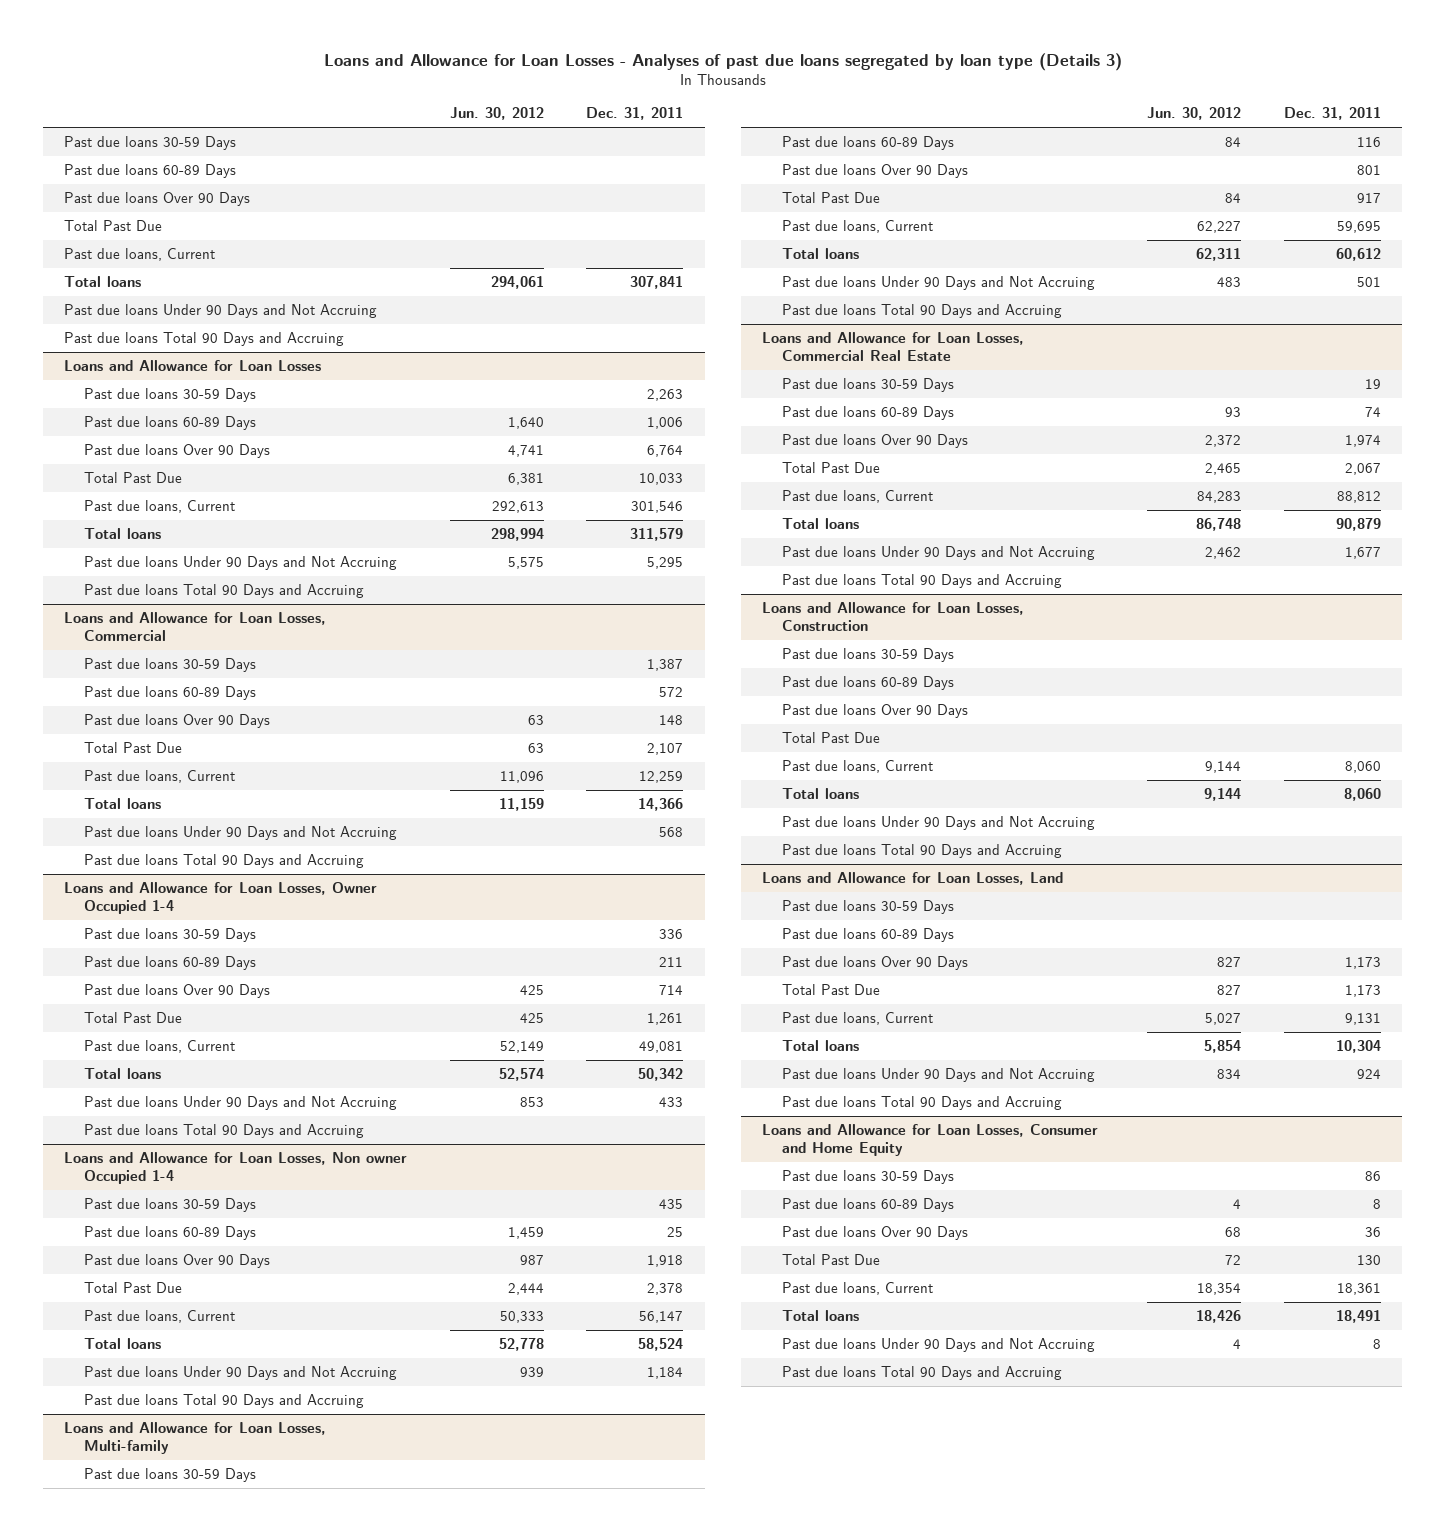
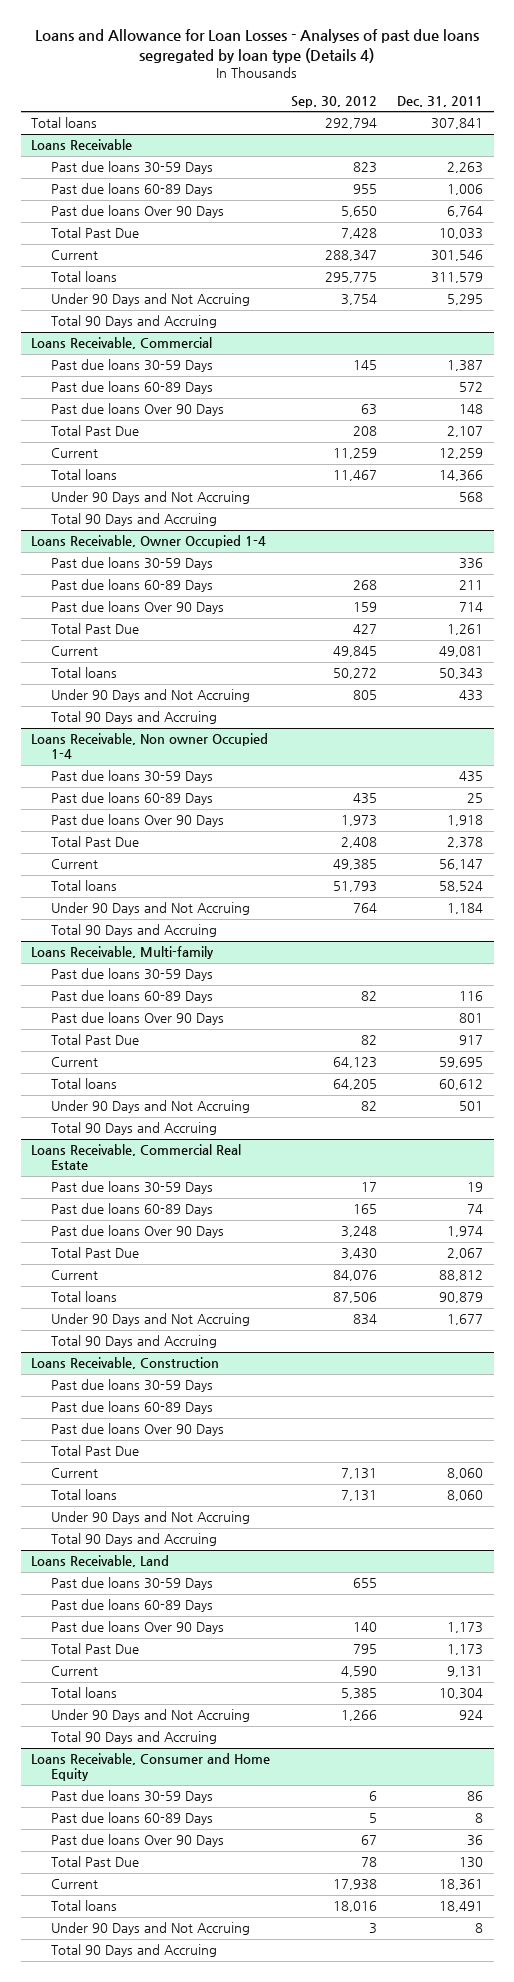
- Loans and Allowance for Loan Losses - Analyses of past due loans segregated by loan type (Details 3)
+ Loans and Allowance for Loan Losses - Analyses of past due loans segregated by loan type (Details 4)
- | Jun. 30, 2012 | Dec. 31, 2011
+ | Sep. 30, 2012 | Dec. 31, 2011
- Past due loans 30-59 Days
- Past due loans 60-89 Days
- Past due loans Over 90 Days
- Total Past Due
- Past due loans, Current
- Past due loans Under 90 Days and Not Accruing
- Past due loans Total 90 Days and Accruing
- Loans and Allowance for Loan Losses
+ Loans Receivable
- Past due loans, Current | 292,613 | 301,546
+ Current | 288,347 | 301,546
- Past due loans Under 90 Days and Not Accruing | 5,575 | 5,295
- Past due loans Total 90 Days and Accruing
- Loans and Allowance for Loan Losses, Commercial
+ Under 90 Days and Not Accruing | 3,754 | 5,295
+ Total 90 Days and Accruing
+ Loans Receivable, Commercial
- Past due loans, Current | 11,096 | 12,259
+ Current | 11,259 | 12,259
- Past due loans Under 90 Days and Not Accruing | | 568
- Past due loans Total 90 Days and Accruing
- Loans and Allowance for Loan Losses, Owner Occupied 1-4
+ Under 90 Days and Not Accruing | | 568
+ Total 90 Days and Accruing
+ Loans Receivable, Owner Occupied 1-4
- Past due loans, Current | 52,149 | 49,081
- Total loans | 52,574 | 50,342
- Past due loans Under 90 Days and Not Accruing | 853 | 433
- Past due loans Total 90 Days and Accruing
- Loans and Allowance for Loan Losses, Non owner Occupied 1-4
+ Current | 49,845 | 49,081
+ Total loans | 50,272 | 50,343
+ Under 90 Days and Not Accruing | 805 | 433
+ Total 90 Days and Accruing
+ Loans Receivable, Non owner Occupied 1-4
- Past due loans, Current | 50,333 | 56,147
+ Current | 49,385 | 56,147
- Past due loans Under 90 Days and Not Accruing | 939 | 1,184
- Past due loans Total 90 Days and Accruing
- Loans and Allowance for Loan Losses, Multi-family
+ Under 90 Days and Not Accruing | 764 | 1,184
+ Total 90 Days and Accruing
+ Loans Receivable, Multi-family
- Past due loans, Current | 62,227 | 59,695
+ Current | 64,123 | 59,695
- Past due loans Under 90 Days and Not Accruing | 483 | 501
- Past due loans Total 90 Days and Accruing
- Loans and Allowance for Loan Losses, Commercial Real Estate
+ Under 90 Days and Not Accruing | 82 | 501
+ Total 90 Days and Accruing
+ Loans Receivable, Commercial Real Estate
- Past due loans, Current | 84,283 | 88,812
+ Current | 84,076 | 88,812
- Past due loans Under 90 Days and Not Accruing | 2,462 | 1,677
- Past due loans Total 90 Days and Accruing
- Loans and Allowance for Loan Losses, Construction
+ Under 90 Days and Not Accruing | 834 | 1,677
+ Total 90 Days and Accruing
+ Loans Receivable, Construction
- Past due loans, Current | 9,144 | 8,060
+ Current | 7,131 | 8,060
- Past due loans Under 90 Days and Not Accruing
- Past due loans Total 90 Days and Accruing
- Loans and Allowance for Loan Losses, Land
+ Under 90 Days and Not Accruing
+ Total 90 Days and Accruing
+ Loans Receivable, Land
- Past due loans, Current | 5,027 | 9,131
+ Current | 4,590 | 9,131
- Past due loans Under 90 Days and Not Accruing | 834 | 924
- Past due loans Total 90 Days and Accruing
- Loans and Allowance for Loan Losses, Consumer and Home Equity
+ Under 90 Days and Not Accruing | 1,266 | 924
+ Total 90 Days and Accruing
+ Loans Receivable, Consumer and Home Equity
- Past due loans, Current | 18,354 | 18,361
+ Current | 17,938 | 18,361
- Past due loans Under 90 Days and Not Accruing | 4 | 8
- Past due loans Total 90 Days and Accruing
+ Under 90 Days and Not Accruing | 3 | 8
+ Total 90 Days and Accruing

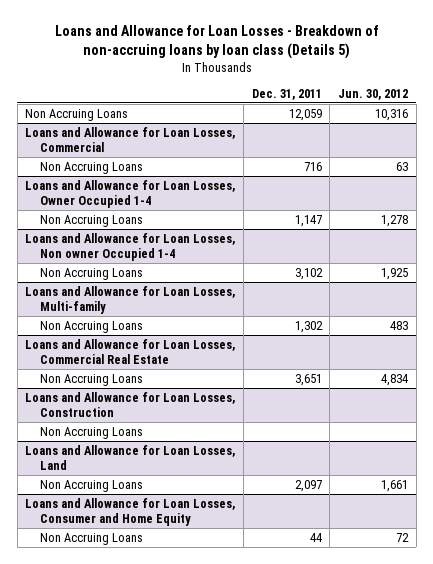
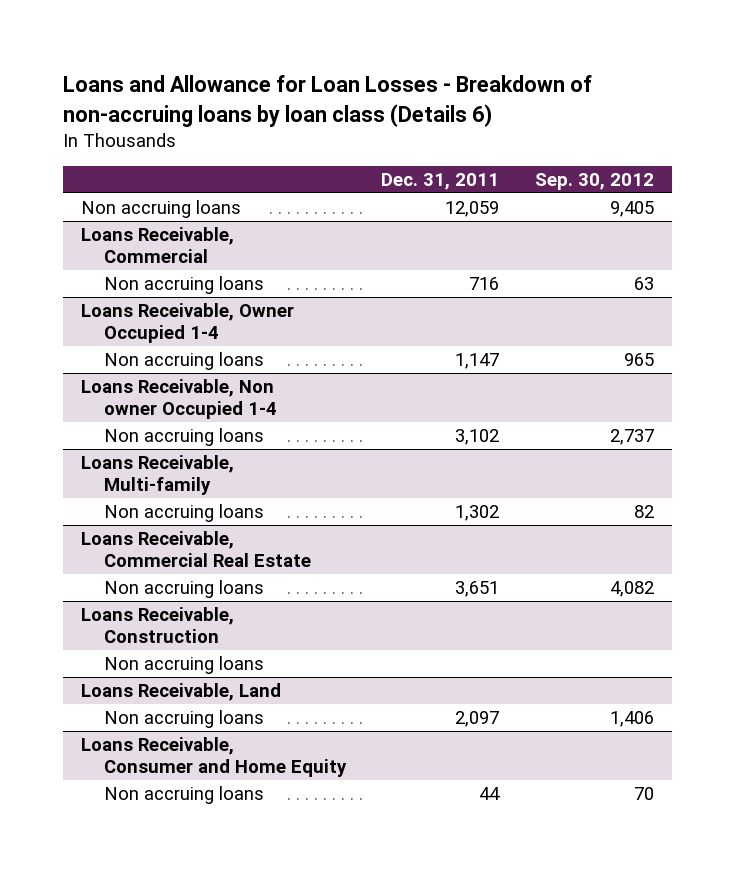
- Loans and Allowance for Loan Losses - Breakdown of non-accruing loans by loan class (Details 5)
+ Loans and Allowance for Loan Losses - Breakdown of non-accruing loans by loan class (Details 6)
- | Dec. 31, 2011 | Jun. 30, 2012
+ | Dec. 31, 2011 | Sep. 30, 2012
- Non Accruing Loans | 12,059 | 10,316
- Loans and Allowance for Loan Losses, Commercial
- Non Accruing Loans | 716 | 63
- Loans and Allowance for Loan Losses, Owner Occupied 1-4
- Non Accruing Loans | 1,147 | 1,278
- Loans and Allowance for Loan Losses, Non owner Occupied 1-4
- Non Accruing Loans | 3,102 | 1,925
- Loans and Allowance for Loan Losses, Multi-family
- Non Accruing Loans | 1,302 | 483
- Loans and Allowance for Loan Losses, Commercial Real Estate
- Non Accruing Loans | 3,651 | 4,834
- Loans and Allowance for Loan Losses, Construction
- Non Accruing Loans
- Loans and Allowance for Loan Losses, Land
- Non Accruing Loans | 2,097 | 1,661
- Loans and Allowance for Loan Losses, Consumer and Home Equity
- Non Accruing Loans | 44 | 72
+ Non accruing loans | 12,059 | 9,405
+ Loans Receivable, Commercial
+ Non accruing loans | 716 | 63
+ Loans Receivable, Owner Occupied 1-4
+ Non accruing loans | 1,147 | 965
+ Loans Receivable, Non owner Occupied 1-4
+ Non accruing loans | 3,102 | 2,737
+ Loans Receivable, Multi-family
+ Non accruing loans | 1,302 | 82
+ Loans Receivable, Commercial Real Estate
+ Non accruing loans | 3,651 | 4,082
+ Loans Receivable, Construction
+ Non accruing loans
+ Loans Receivable, Land
+ Non accruing loans | 2,097 | 1,406
+ Loans Receivable, Consumer and Home Equity
+ Non accruing loans | 44 | 70

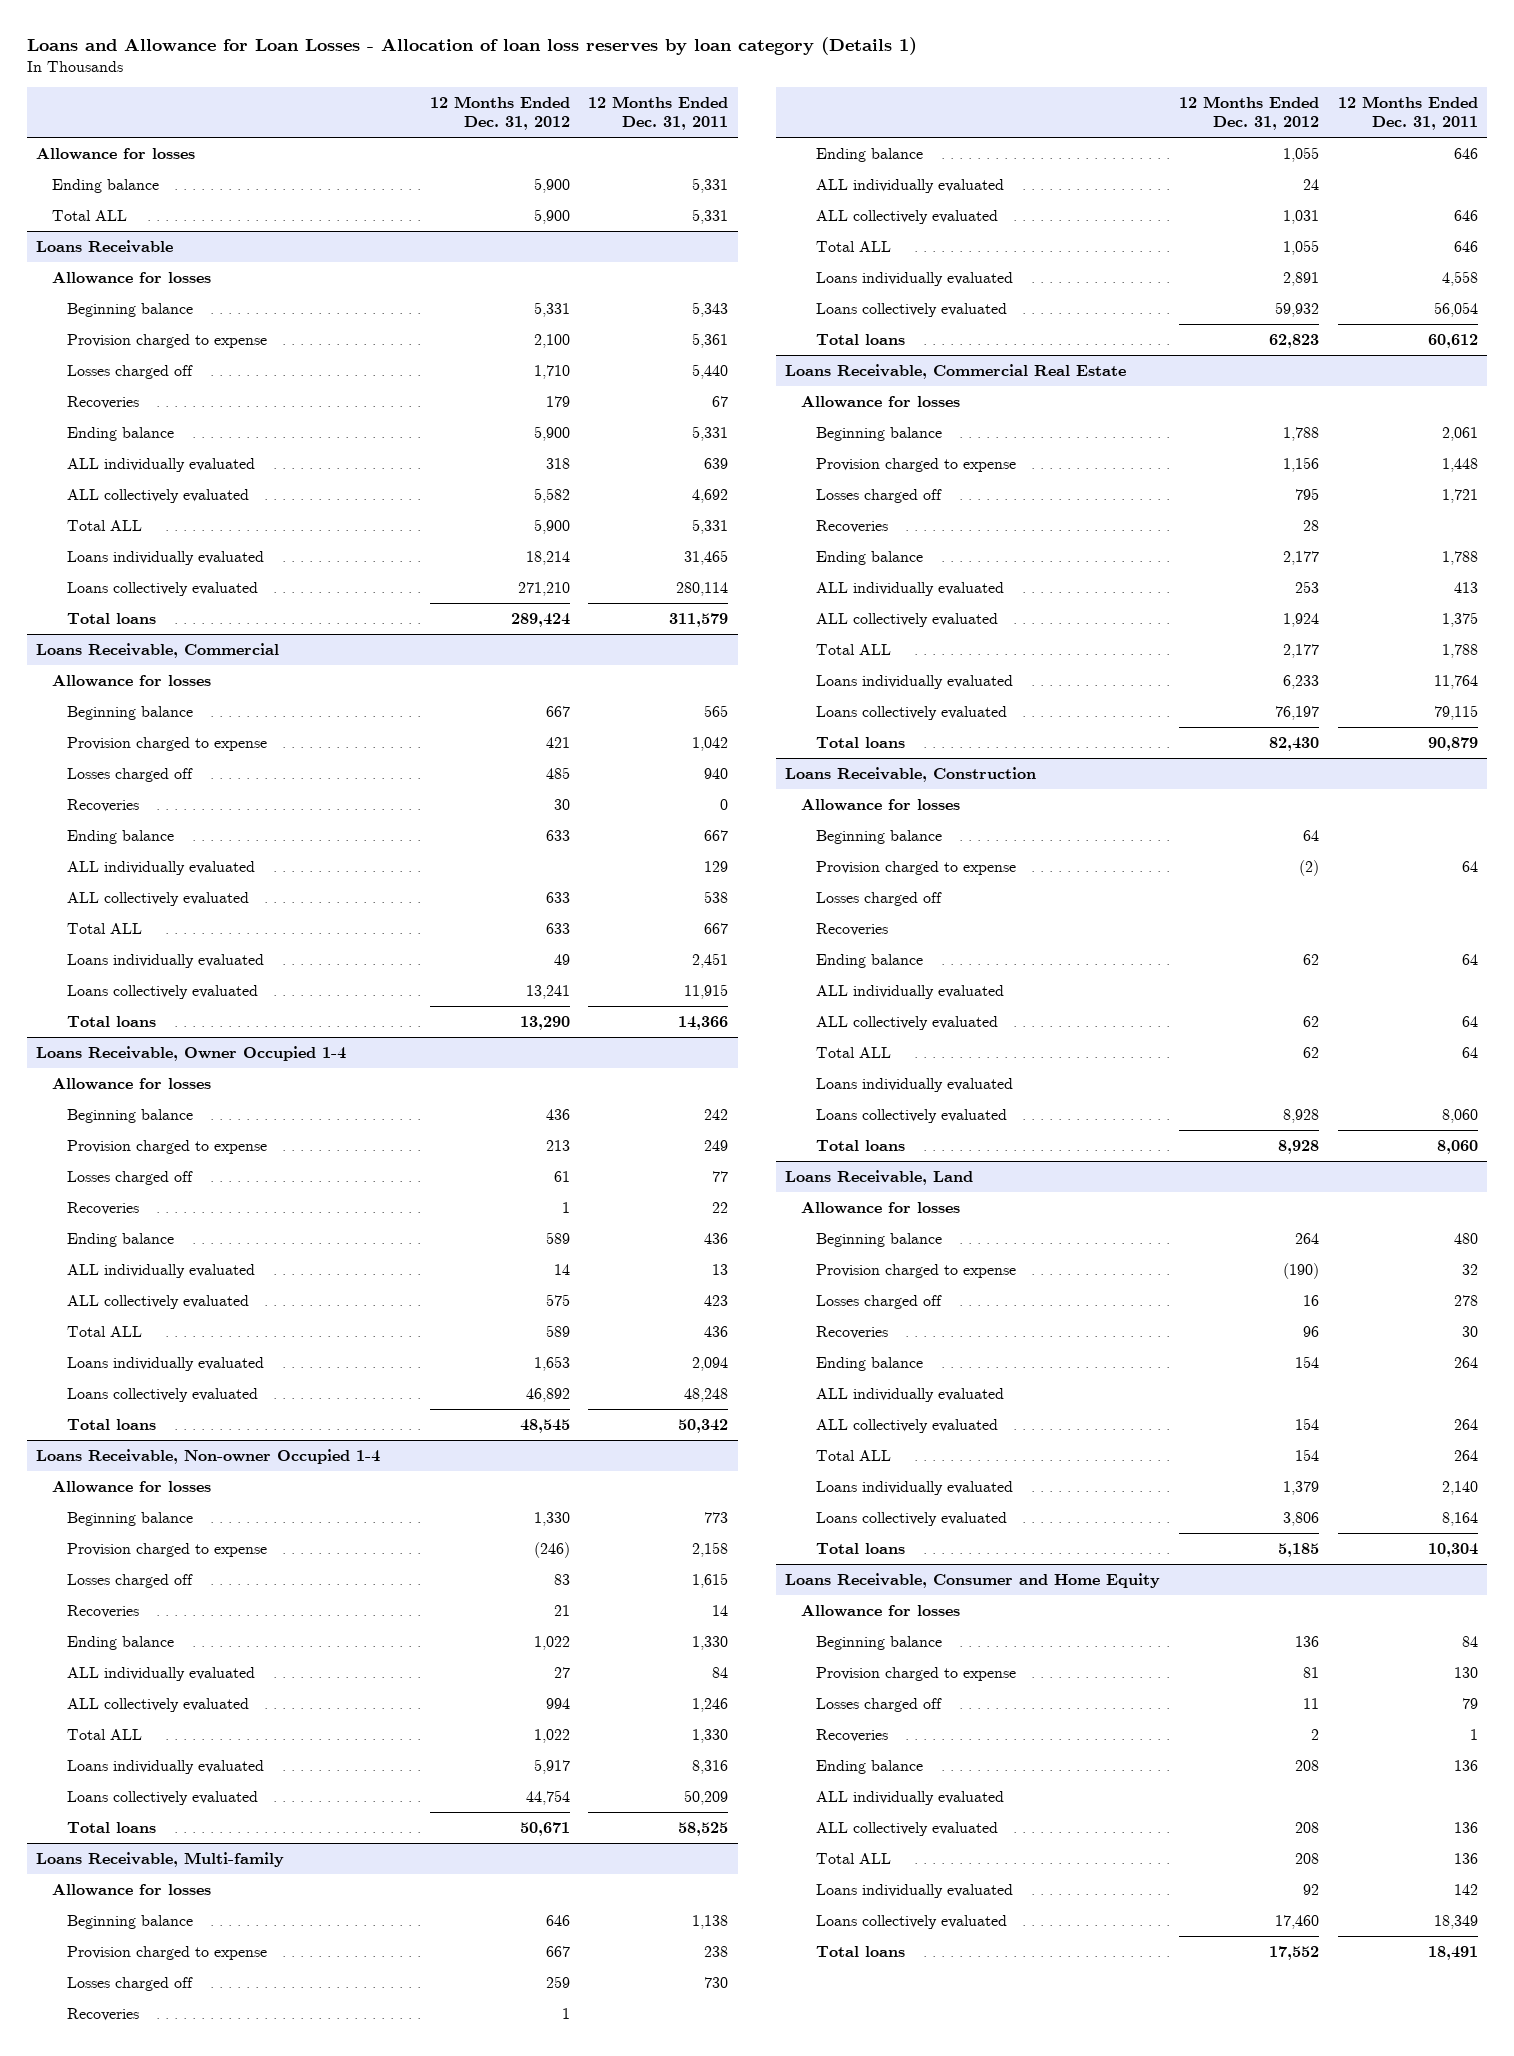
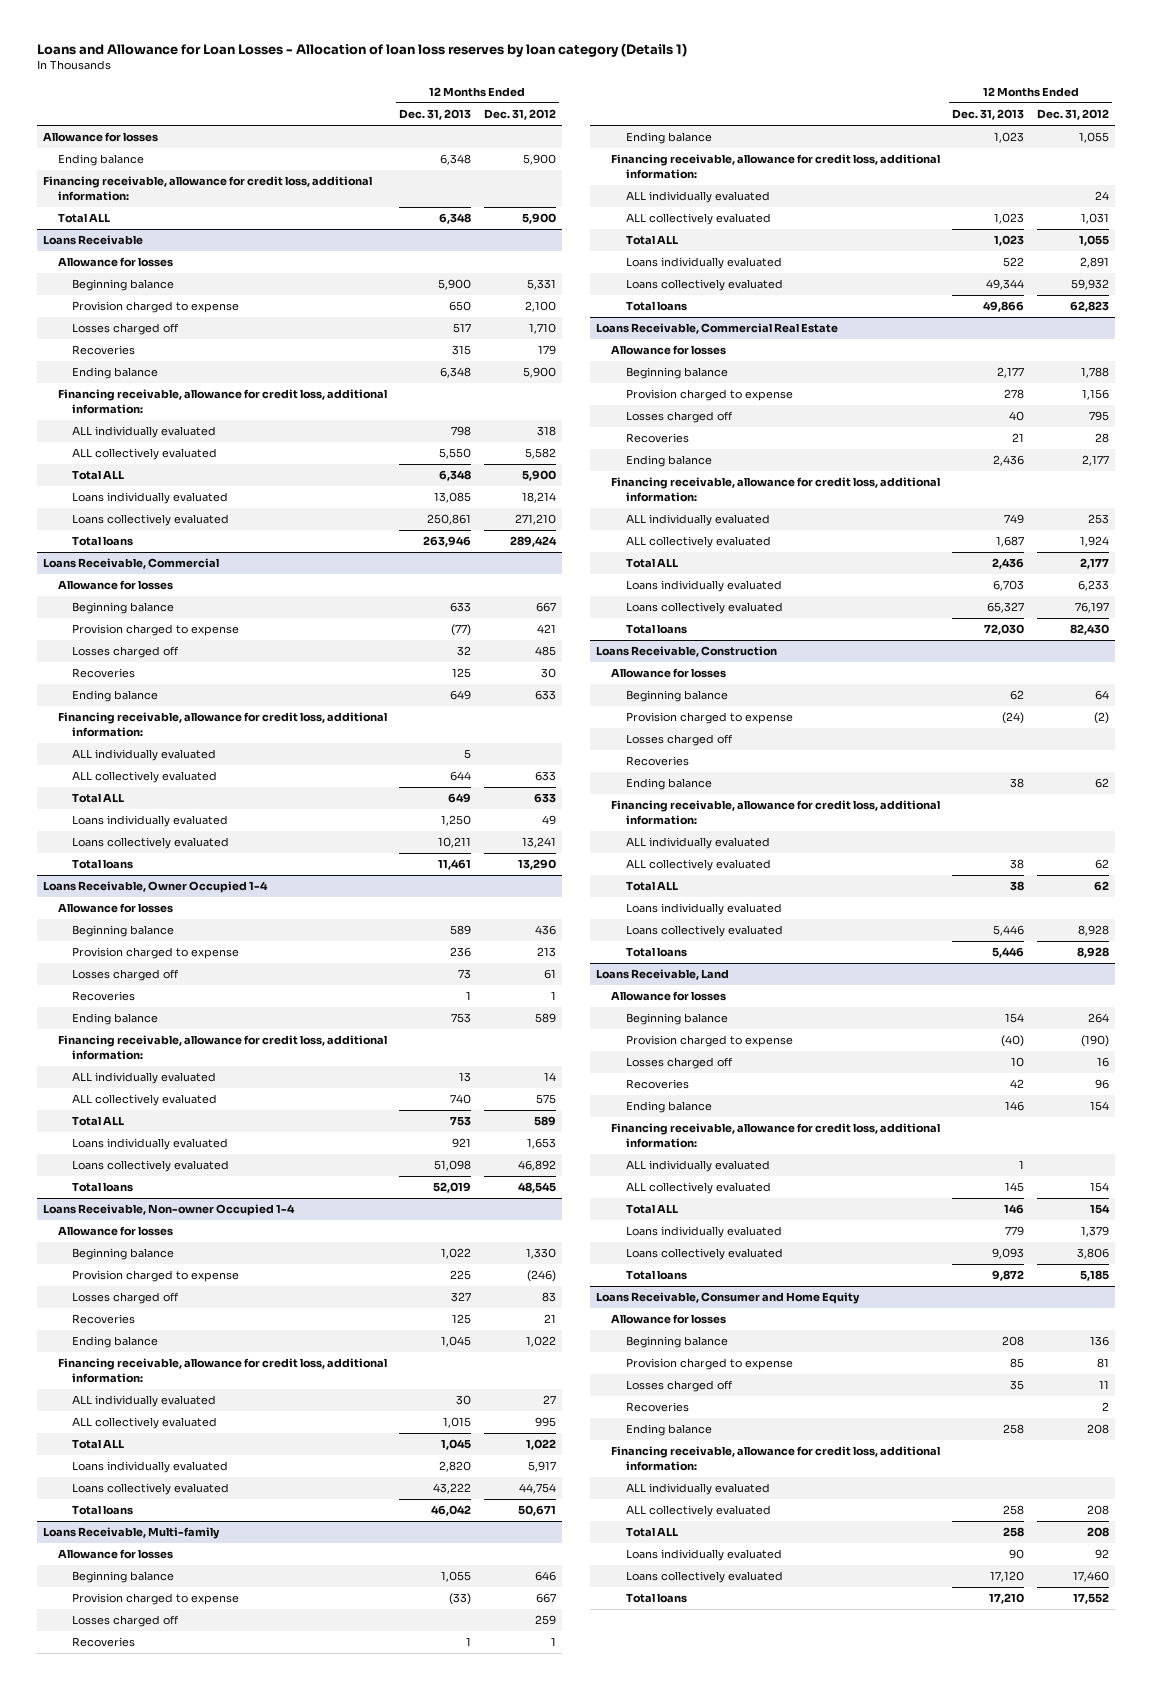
- | 12 Months Ended Dec. 31, 2012 | 12 Months Ended Dec. 31, 2011
+ | 12 Months Ended Dec. 31, 2013 | 12 Months Ended Dec. 31, 2012
+ Financing receivable, allowance for credit loss, additional information:
@ Loans Receivable
+ Financing receivable, allowance for credit loss, additional information:
@ Loans Receivable, Commercial
+ Financing receivable, allowance for credit loss, additional information:
@ Loans Receivable, Owner Occupied 1-4
+ Financing receivable, allowance for credit loss, additional information:
@ Loans Receivable, Non-owner Occupied 1-4
+ Financing receivable, allowance for credit loss, additional information:
- ALL collectively evaluated | 994 | 1,246
+ ALL collectively evaluated | 1,015 | 995
@ Loans Receivable, Multi-family
+ Financing receivable, allowance for credit loss, additional information:
@ Loans Receivable, Commercial Real Estate
+ Financing receivable, allowance for credit loss, additional information:
@ Loans Receivable, Construction
+ Financing receivable, allowance for credit loss, additional information:
@ Loans Receivable, Land
+ Financing receivable, allowance for credit loss, additional information:
@ Loans Receivable, Consumer and Home Equity
+ Financing receivable, allowance for credit loss, additional information:

